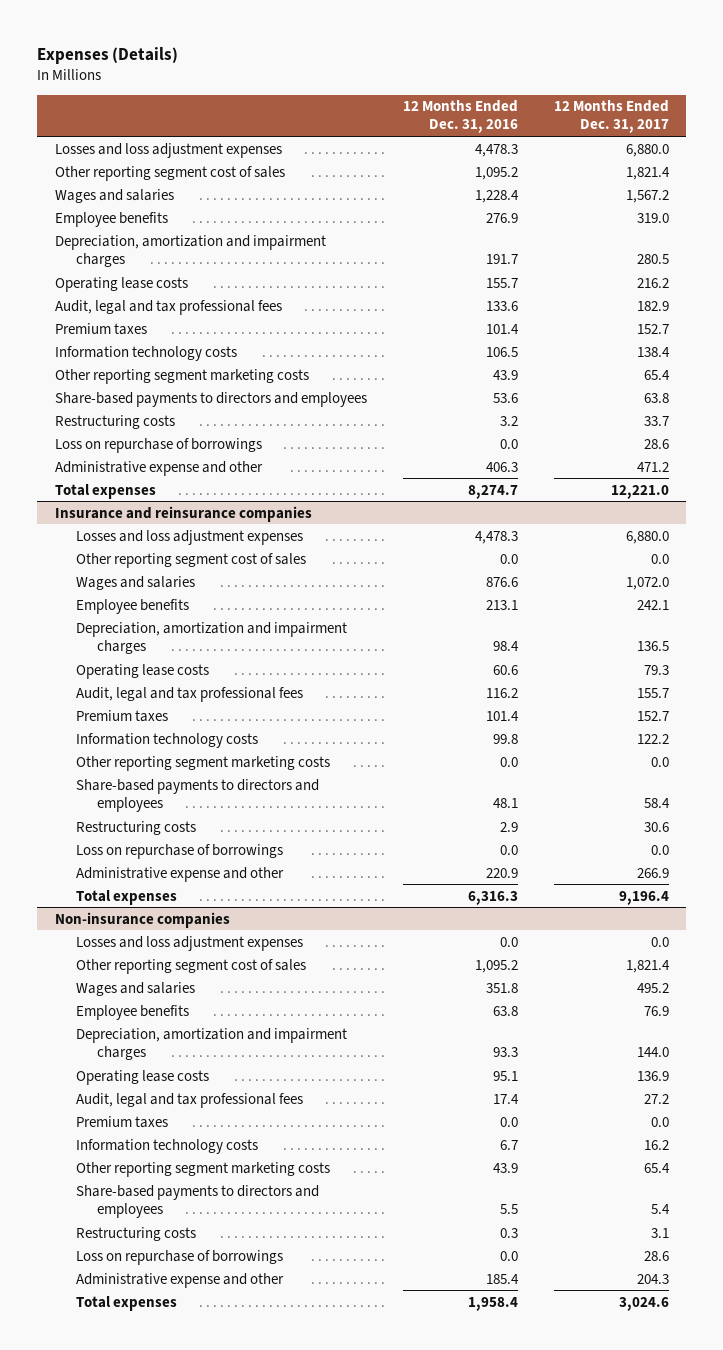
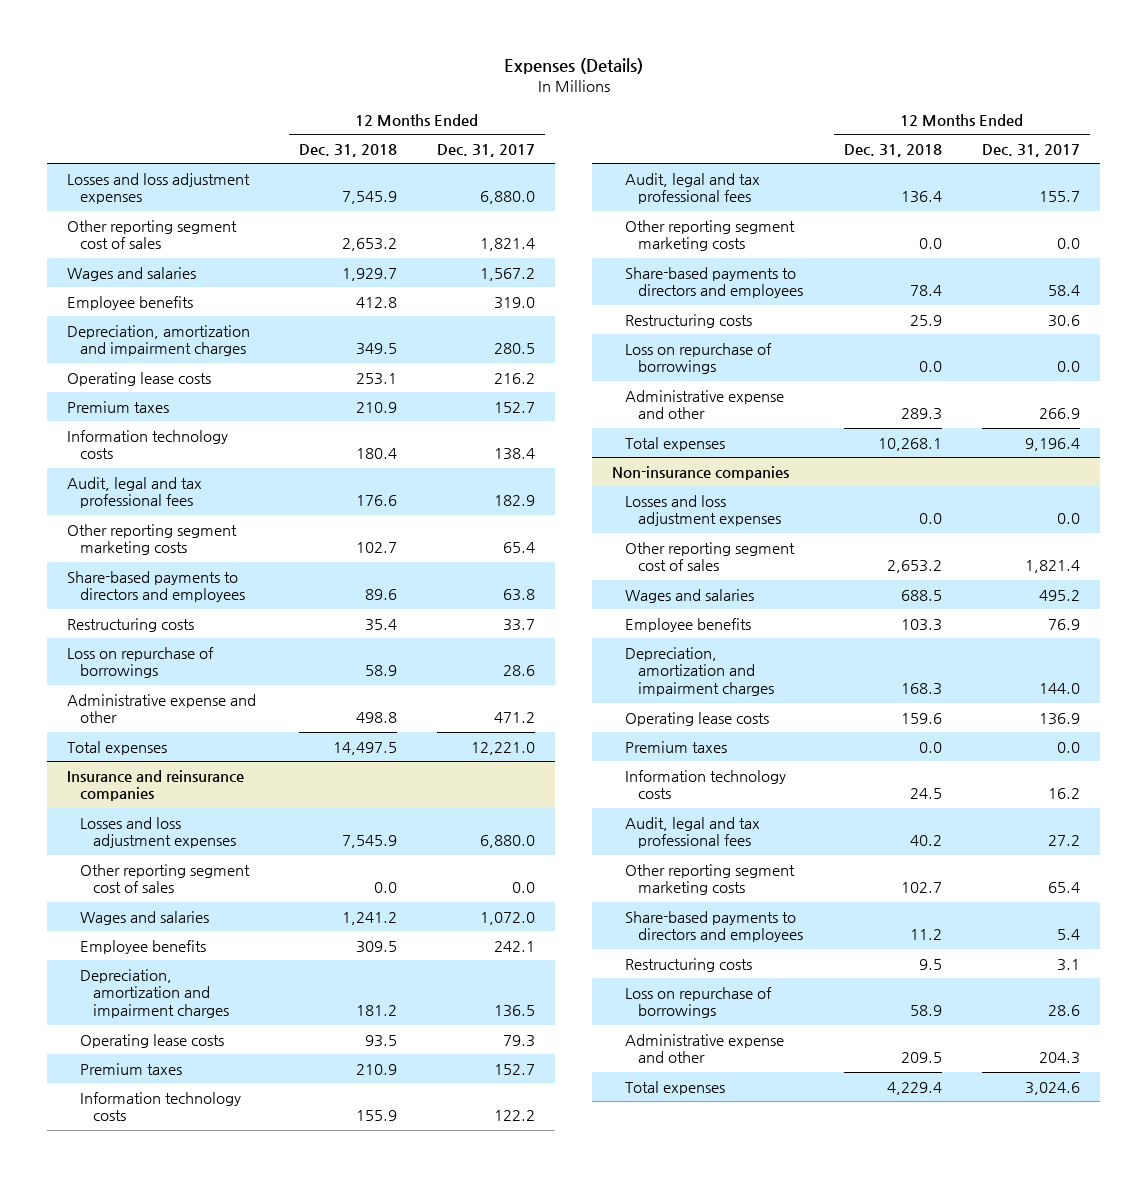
- | 12 Months Ended Dec. 31, 2016 | 12 Months Ended Dec. 31, 2017
+ | 12 Months Ended Dec. 31, 2018 | 12 Months Ended Dec. 31, 2017
moved down: Audit, legal and tax professional fees | 176.6 | 182.9
@ Insurance and reinsurance companies
moved down: Audit, legal and tax professional fees | 136.4 | 155.7
@ Non-insurance companies
moved down: Audit, legal and tax professional fees | 40.2 | 27.2

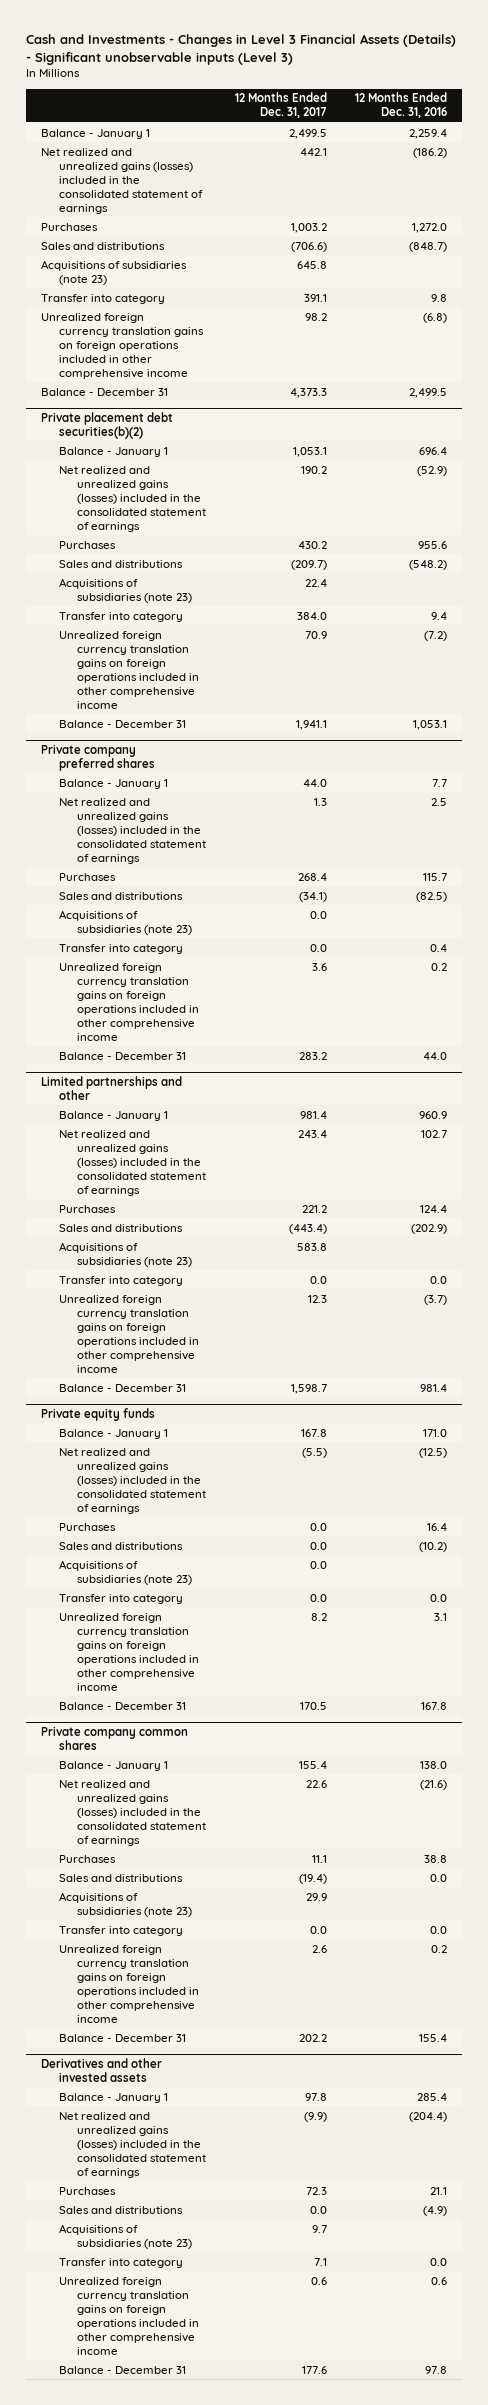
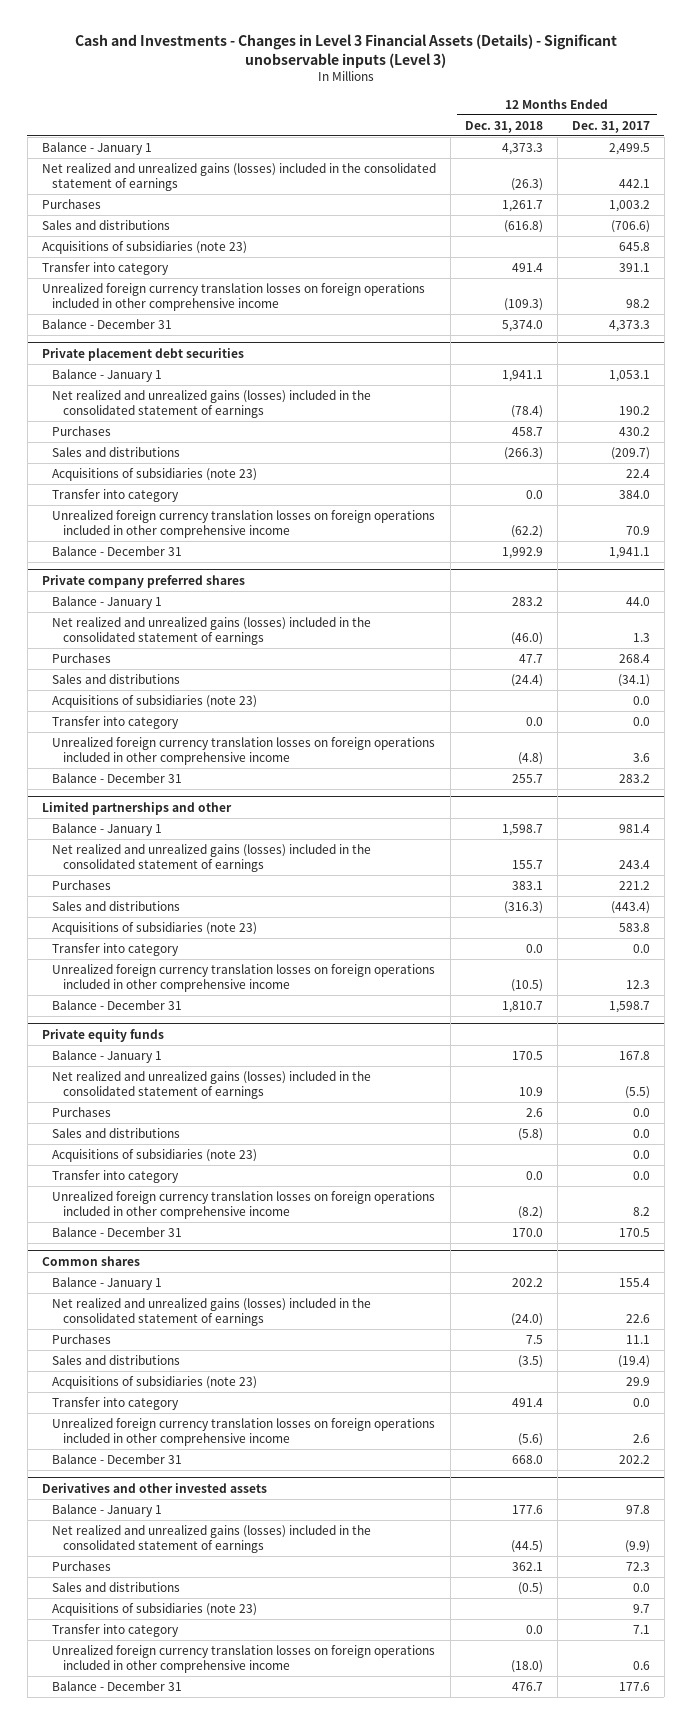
- | 12 Months Ended Dec. 31, 2017 | 12 Months Ended Dec. 31, 2016
+ | 12 Months Ended Dec. 31, 2018 | 12 Months Ended Dec. 31, 2017
- Unrealized foreign currency translation gains on foreign operations included in other comprehensive income | 98.2 | (6.8)
+ Unrealized foreign currency translation losses on foreign operations included in other comprehensive income | (109.3) | 98.2
- Private placement debt securities(b)(2)
+ Private placement debt securities
- Unrealized foreign currency translation gains on foreign operations included in other comprehensive income | 70.9 | (7.2)
+ Unrealized foreign currency translation losses on foreign operations included in other comprehensive income | (62.2) | 70.9
@ Private company preferred shares
- Unrealized foreign currency translation gains on foreign operations included in other comprehensive income | 3.6 | 0.2
+ Unrealized foreign currency translation losses on foreign operations included in other comprehensive income | (4.8) | 3.6
@ Limited partnerships and other
- Unrealized foreign currency translation gains on foreign operations included in other comprehensive income | 12.3 | (3.7)
+ Unrealized foreign currency translation losses on foreign operations included in other comprehensive income | (10.5) | 12.3
@ Private equity funds
- Unrealized foreign currency translation gains on foreign operations included in other comprehensive income | 8.2 | 3.1
+ Unrealized foreign currency translation losses on foreign operations included in other comprehensive income | (8.2) | 8.2
- Private company common shares
+ Common shares
- Unrealized foreign currency translation gains on foreign operations included in other comprehensive income | 2.6 | 0.2
+ Unrealized foreign currency translation losses on foreign operations included in other comprehensive income | (5.6) | 2.6
@ Derivatives and other invested assets
- Unrealized foreign currency translation gains on foreign operations included in other comprehensive income | 0.6 | 0.6
+ Unrealized foreign currency translation losses on foreign operations included in other comprehensive income | (18.0) | 0.6

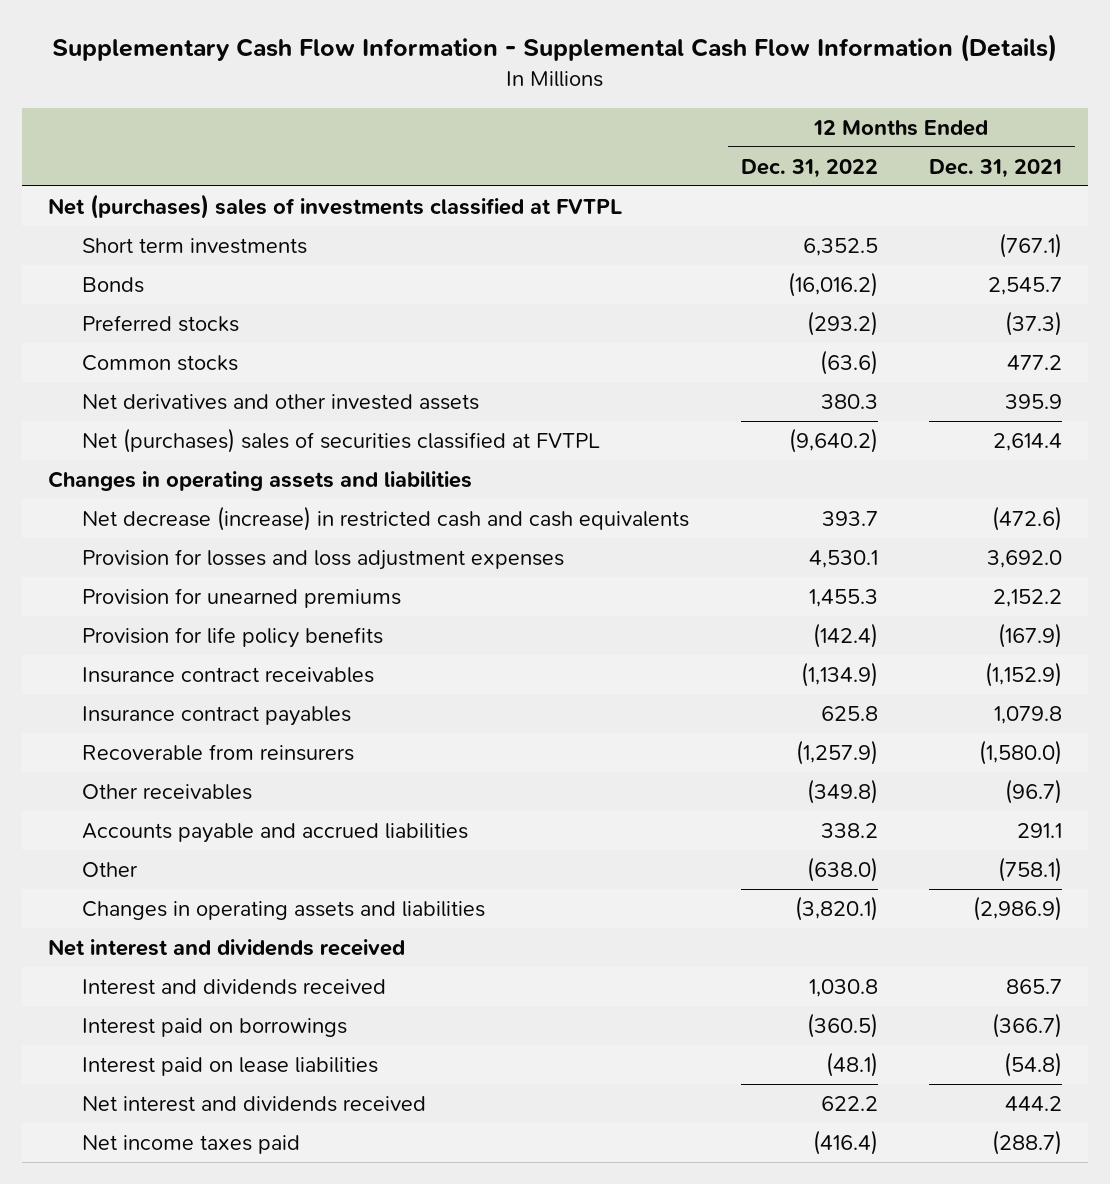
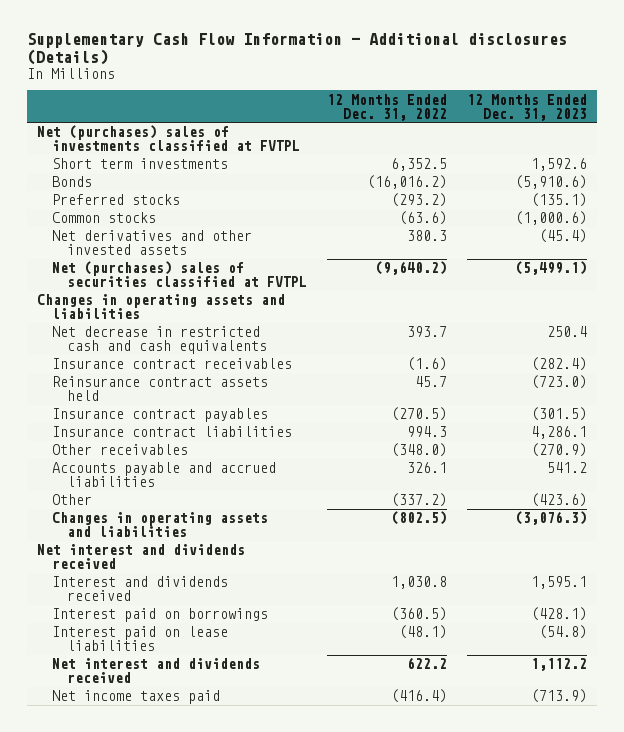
- Supplementary Cash Flow Information - Supplemental Cash Flow Information (Details)
+ Supplementary Cash Flow Information - Additional disclosures (Details)
- | 12 Months Ended Dec. 31, 2022 | 12 Months Ended Dec. 31, 2021
+ | 12 Months Ended Dec. 31, 2022 | 12 Months Ended Dec. 31, 2023
- Net decrease (increase) in restricted cash and cash equivalents | 393.7 | (472.6)
- Provision for losses and loss adjustment expenses | 4,530.1 | 3,692.0
- Provision for unearned premiums | 1,455.3 | 2,152.2
- Provision for life policy benefits | (142.4) | (167.9)
- Insurance contract receivables | (1,134.9) | (1,152.9)
- Insurance contract payables | 625.8 | 1,079.8
- Recoverable from reinsurers | (1,257.9) | (1,580.0)
- Other receivables | (349.8) | (96.7)
- Accounts payable and accrued liabilities | 338.2 | 291.1
- Other | (638.0) | (758.1)
- Changes in operating assets and liabilities | (3,820.1) | (2,986.9)
+ Net decrease in restricted cash and cash equivalents | 393.7 | 250.4
+ Insurance contract receivables | (1.6) | (282.4)
+ Reinsurance contract assets held | 45.7 | (723.0)
+ Insurance contract payables | (270.5) | (301.5)
+ Insurance contract liabilities | 994.3 | 4,286.1
+ Other receivables | (348.0) | (270.9)
+ Accounts payable and accrued liabilities | 326.1 | 541.2
+ Other | (337.2) | (423.6)
+ Changes in operating assets and liabilities | (802.5) | (3,076.3)

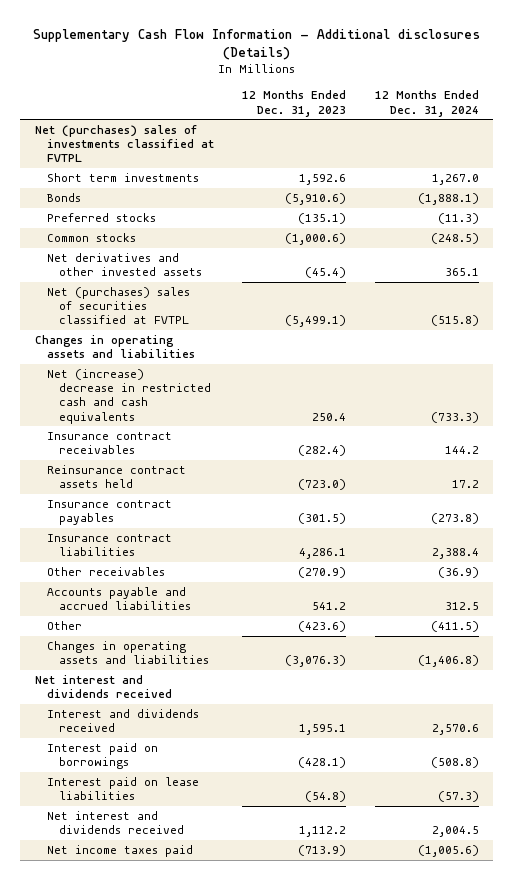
- | 12 Months Ended Dec. 31, 2022 | 12 Months Ended Dec. 31, 2023
+ | 12 Months Ended Dec. 31, 2023 | 12 Months Ended Dec. 31, 2024
- Net decrease in restricted cash and cash equivalents | 393.7 | 250.4
+ Net (increase) decrease in restricted cash and cash equivalents | 250.4 | (733.3)

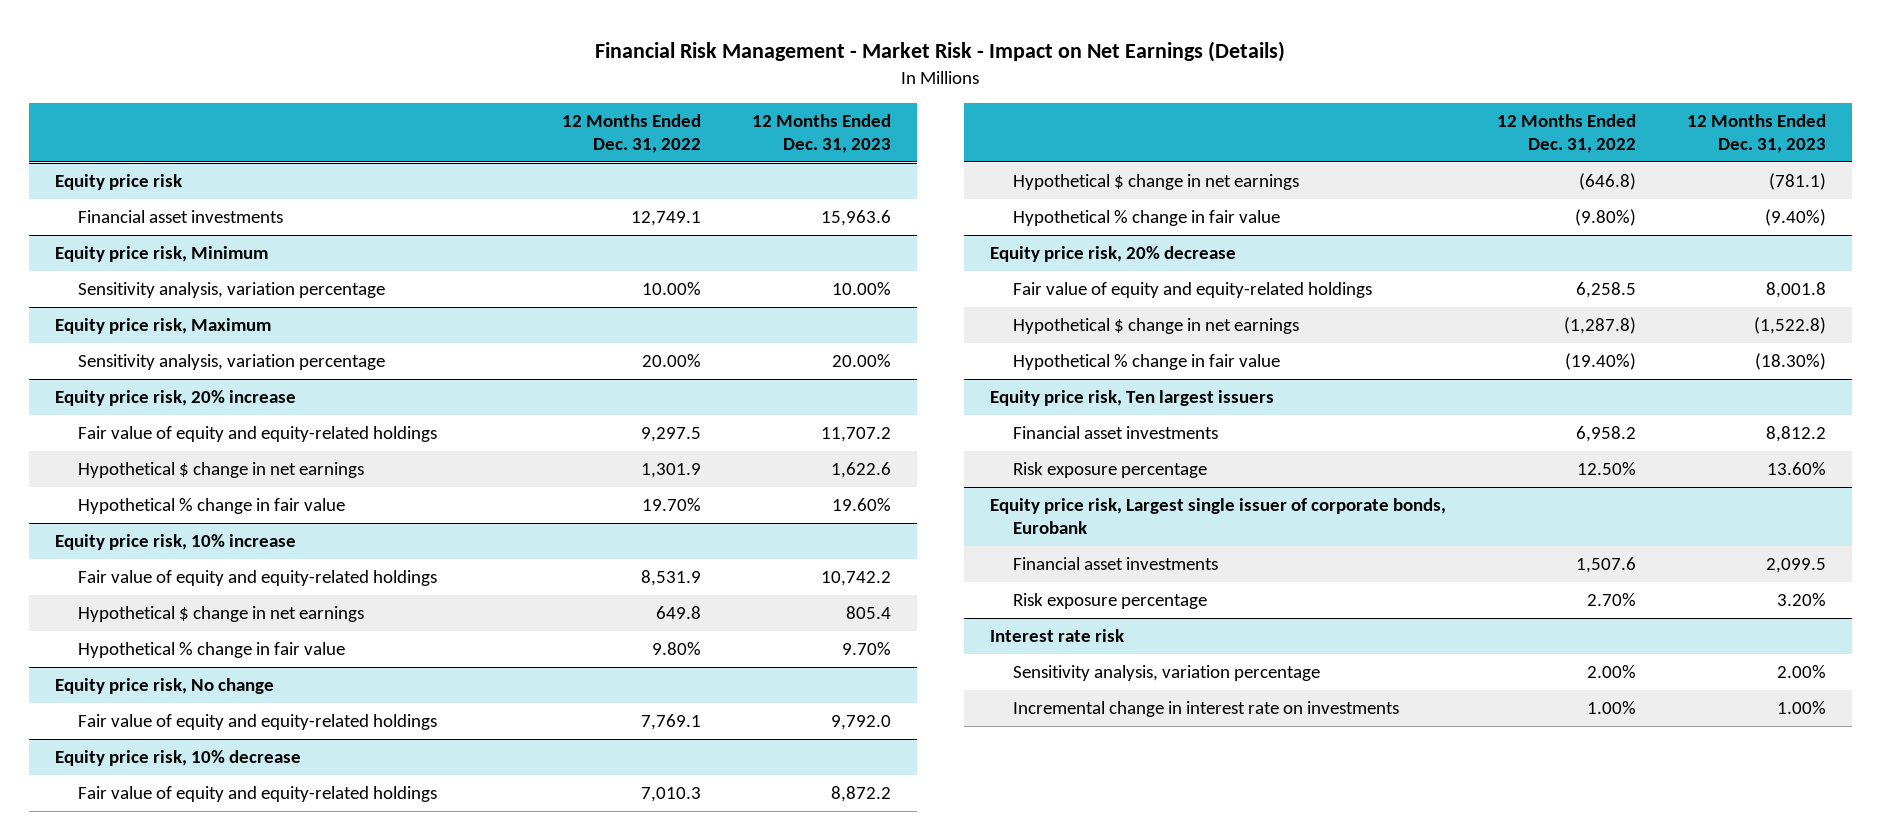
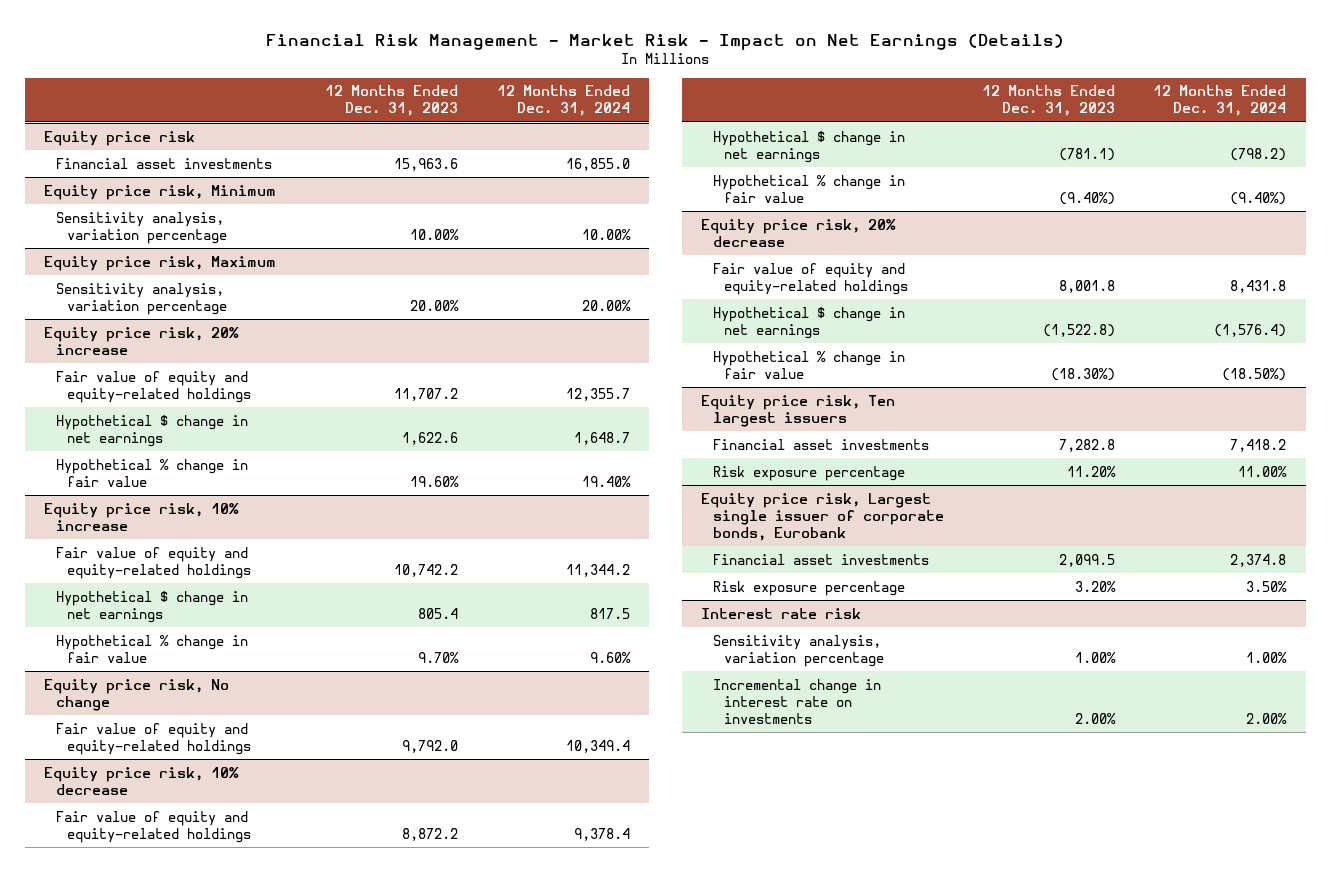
- | 12 Months Ended Dec. 31, 2022 | 12 Months Ended Dec. 31, 2023
+ | 12 Months Ended Dec. 31, 2023 | 12 Months Ended Dec. 31, 2024
@ Equity price risk, Ten largest issuers
- Financial asset investments | 6,958.2 | 8,812.2
- Risk exposure percentage | 12.50% | 13.60%
+ Financial asset investments | 7,282.8 | 7,418.2
+ Risk exposure percentage | 11.20% | 11.00%
@ Interest rate risk
- Sensitivity analysis, variation percentage | 2.00% | 2.00%
- Incremental change in interest rate on investments | 1.00% | 1.00%
+ Sensitivity analysis, variation percentage | 1.00% | 1.00%
+ Incremental change in interest rate on investments | 2.00% | 2.00%

